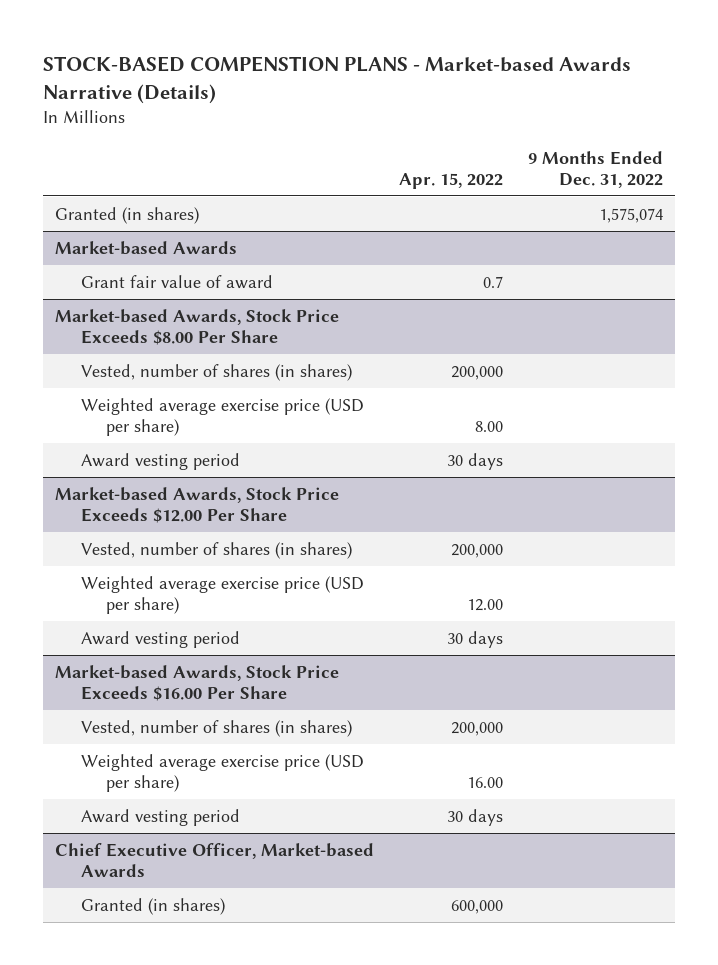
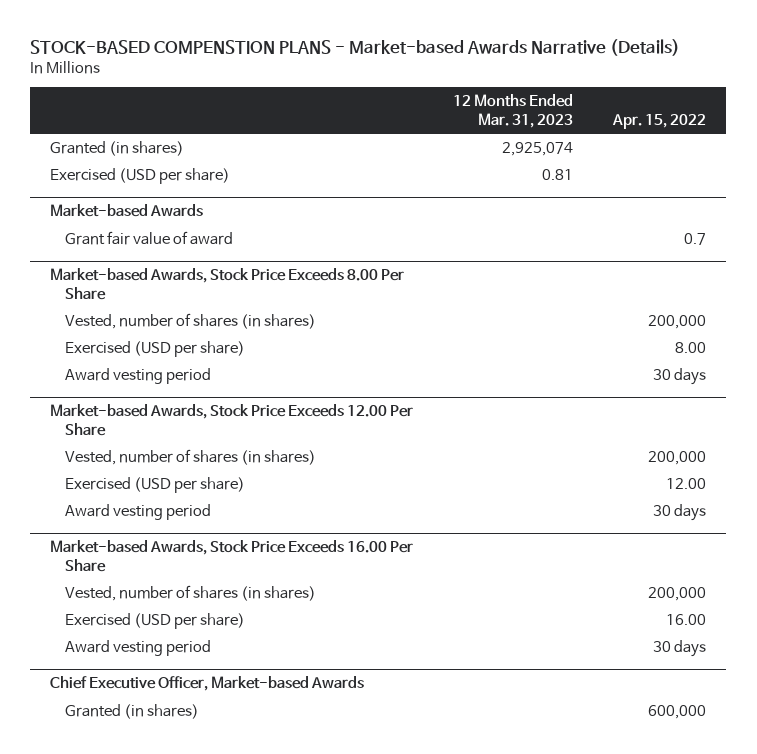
- | Apr. 15, 2022 | 9 Months Ended Dec. 31, 2022
+ | 12 Months Ended Mar. 31, 2023 | Apr. 15, 2022
+ Exercised (USD per share) | 0.81 |
- Market-based Awards, Stock Price Exceeds $8.00 Per Share
+ Market-based Awards, Stock Price Exceeds 8.00 Per Share
- Weighted average exercise price (USD per share) | 8.00 |
+ Exercised (USD per share) | | 8.00
- Market-based Awards, Stock Price Exceeds $12.00 Per Share
+ Market-based Awards, Stock Price Exceeds 12.00 Per Share
- Weighted average exercise price (USD per share) | 12.00 |
+ Exercised (USD per share) | | 12.00
- Market-based Awards, Stock Price Exceeds $16.00 Per Share
+ Market-based Awards, Stock Price Exceeds 16.00 Per Share
- Weighted average exercise price (USD per share) | 16.00 |
+ Exercised (USD per share) | | 16.00

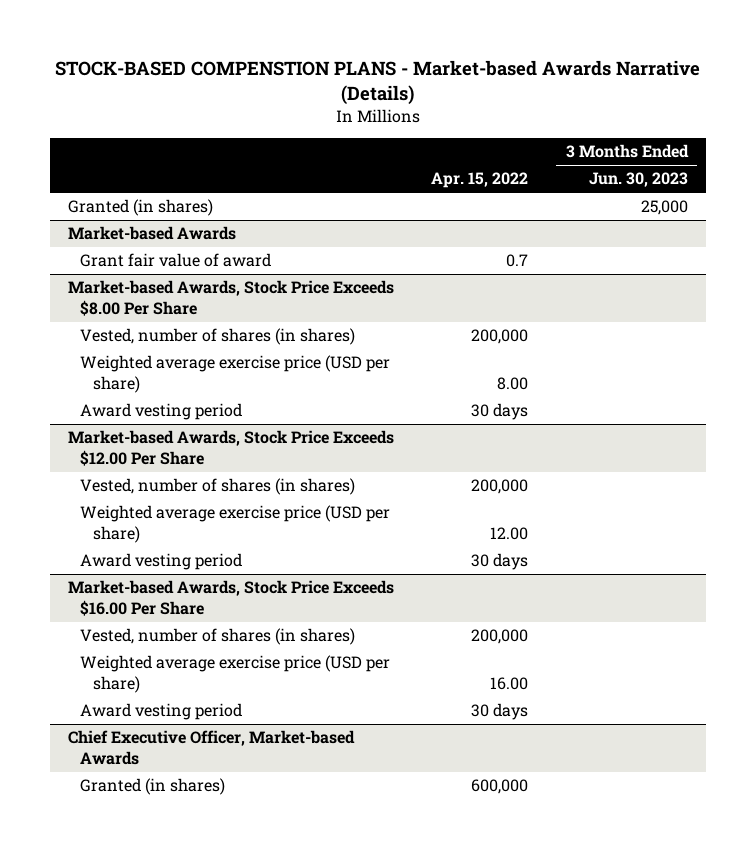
- | 12 Months Ended Mar. 31, 2023 | Apr. 15, 2022
+ | Apr. 15, 2022 | 3 Months Ended Jun. 30, 2023
- Exercised (USD per share) | 0.81 |
- Market-based Awards, Stock Price Exceeds 8.00 Per Share
+ Market-based Awards, Stock Price Exceeds $8.00 Per Share
- Exercised (USD per share) | | 8.00
+ Weighted average exercise price (USD per share) | 8.00 |
- Market-based Awards, Stock Price Exceeds 12.00 Per Share
+ Market-based Awards, Stock Price Exceeds $12.00 Per Share
- Exercised (USD per share) | | 12.00
+ Weighted average exercise price (USD per share) | 12.00 |
- Market-based Awards, Stock Price Exceeds 16.00 Per Share
+ Market-based Awards, Stock Price Exceeds $16.00 Per Share
- Exercised (USD per share) | | 16.00
+ Weighted average exercise price (USD per share) | 16.00 |

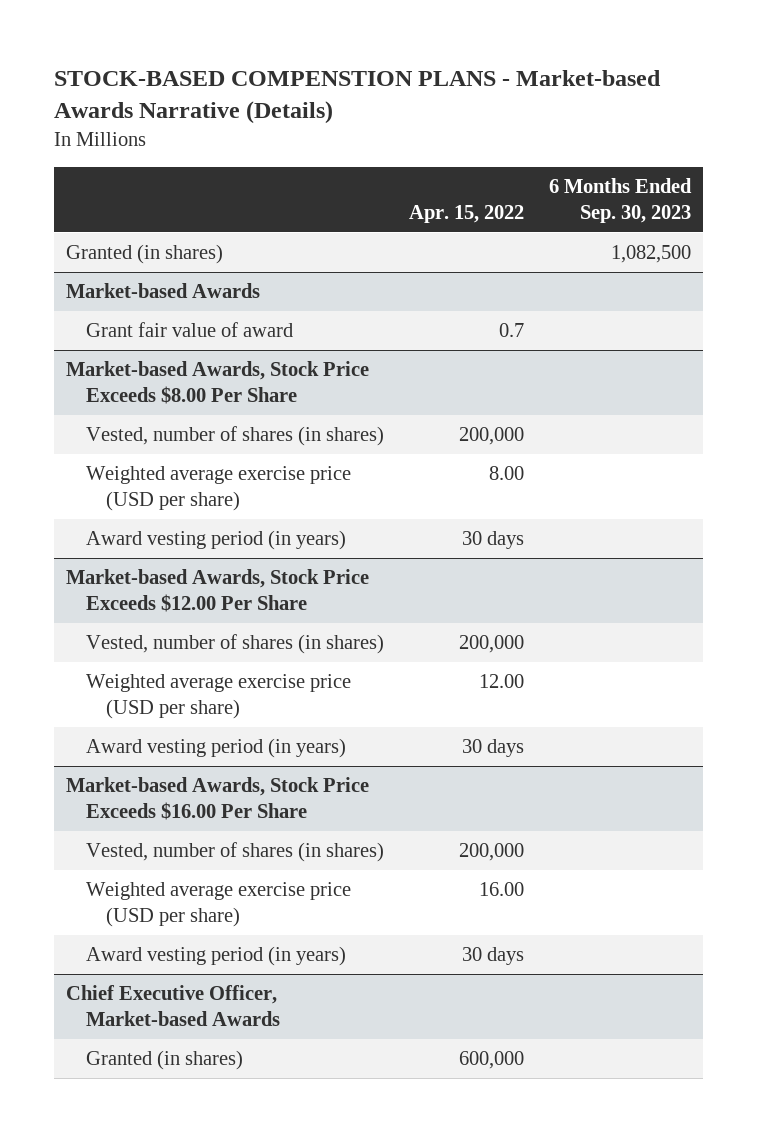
- | Apr. 15, 2022 | 3 Months Ended Jun. 30, 2023
+ | Apr. 15, 2022 | 6 Months Ended Sep. 30, 2023
@ Market-based Awards, Stock Price Exceeds $8.00 Per Share
- Award vesting period | 30 days |
+ Award vesting period (in years) | 30 days |
@ Market-based Awards, Stock Price Exceeds $12.00 Per Share
- Award vesting period | 30 days |
+ Award vesting period (in years) | 30 days |
@ Market-based Awards, Stock Price Exceeds $16.00 Per Share
- Award vesting period | 30 days |
+ Award vesting period (in years) | 30 days |

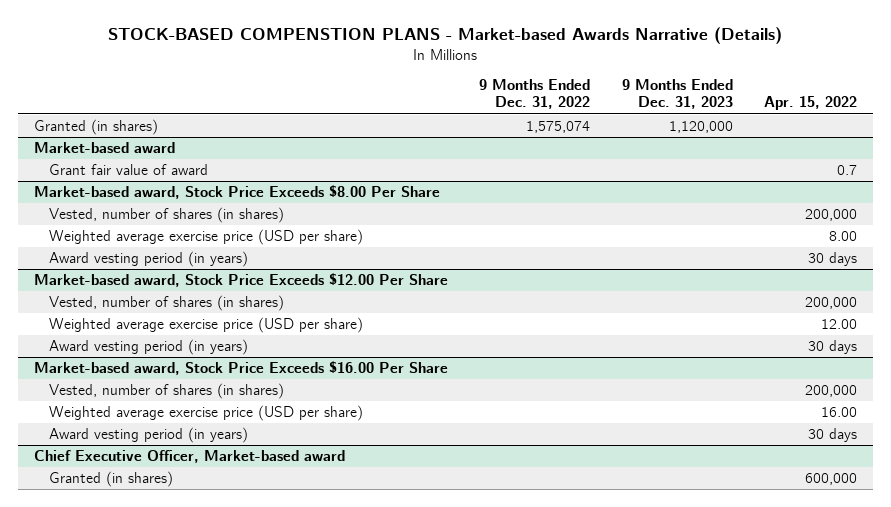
- | Apr. 15, 2022 | 6 Months Ended Sep. 30, 2023
+ | 9 Months Ended Dec. 31, 2022 | 9 Months Ended Dec. 31, 2023 | Apr. 15, 2022
- Market-based Awards
+ Market-based award
- Market-based Awards, Stock Price Exceeds $8.00 Per Share
+ Market-based award, Stock Price Exceeds $8.00 Per Share
- Market-based Awards, Stock Price Exceeds $12.00 Per Share
+ Market-based award, Stock Price Exceeds $12.00 Per Share
- Market-based Awards, Stock Price Exceeds $16.00 Per Share
+ Market-based award, Stock Price Exceeds $16.00 Per Share
- Chief Executive Officer, Market-based Awards
+ Chief Executive Officer, Market-based award

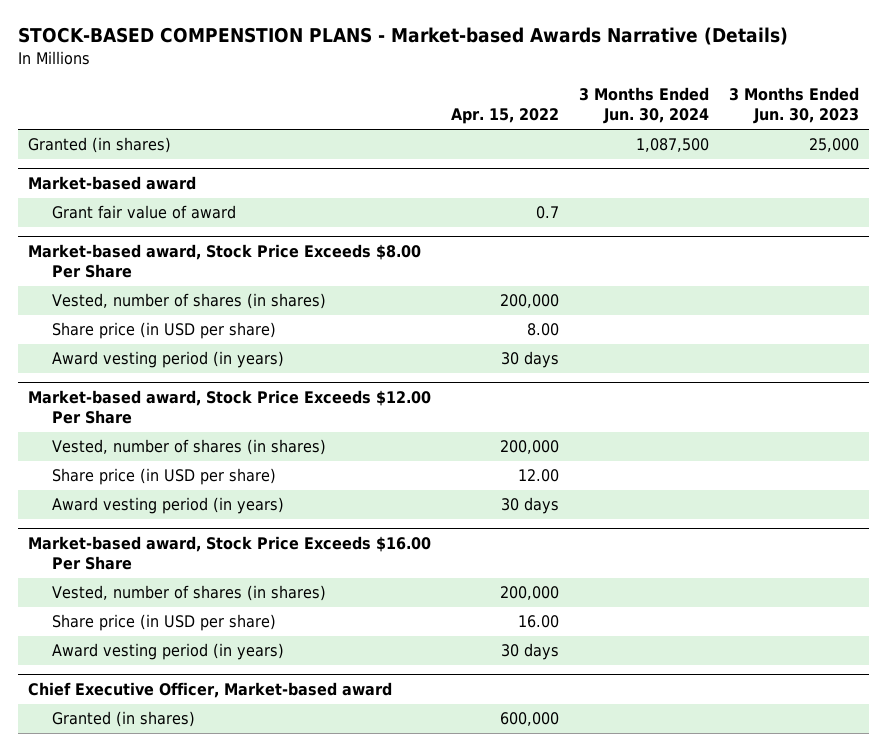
- | 9 Months Ended Dec. 31, 2022 | 9 Months Ended Dec. 31, 2023 | Apr. 15, 2022
+ | Apr. 15, 2022 | 3 Months Ended Jun. 30, 2024 | 3 Months Ended Jun. 30, 2023
@ Market-based award, Stock Price Exceeds $8.00 Per Share
- Weighted average exercise price (USD per share) | | | 8.00
+ Share price (in USD per share) | 8.00 | |
@ Market-based award, Stock Price Exceeds $12.00 Per Share
- Weighted average exercise price (USD per share) | | | 12.00
+ Share price (in USD per share) | 12.00 | |
@ Market-based award, Stock Price Exceeds $16.00 Per Share
- Weighted average exercise price (USD per share) | | | 16.00
+ Share price (in USD per share) | 16.00 | |

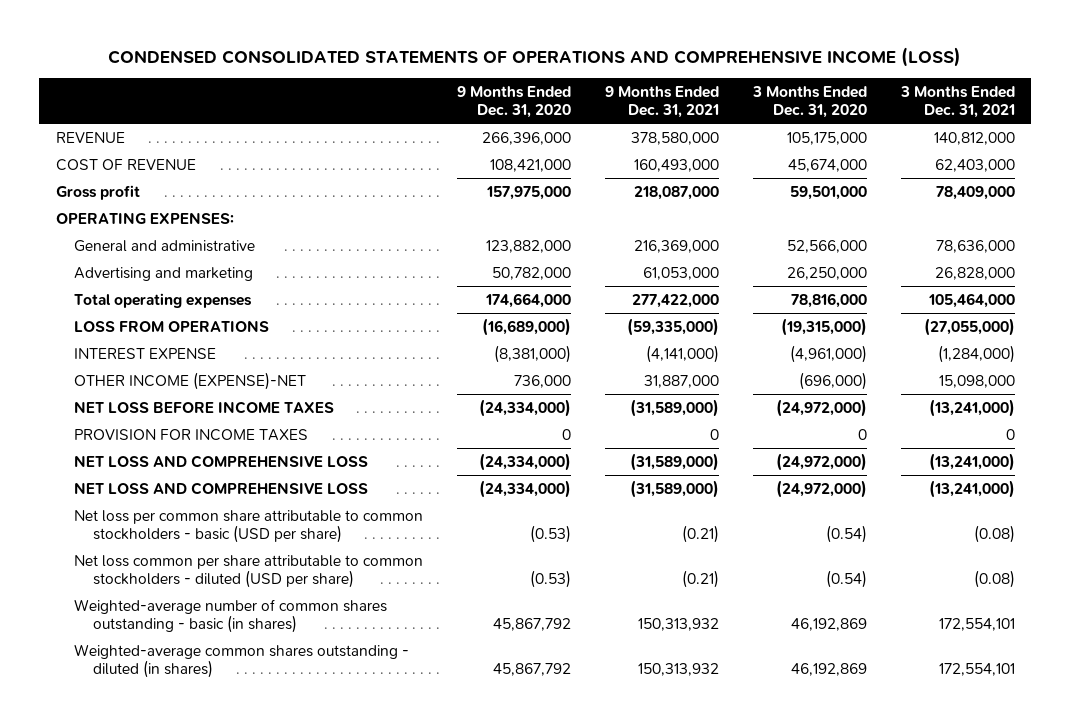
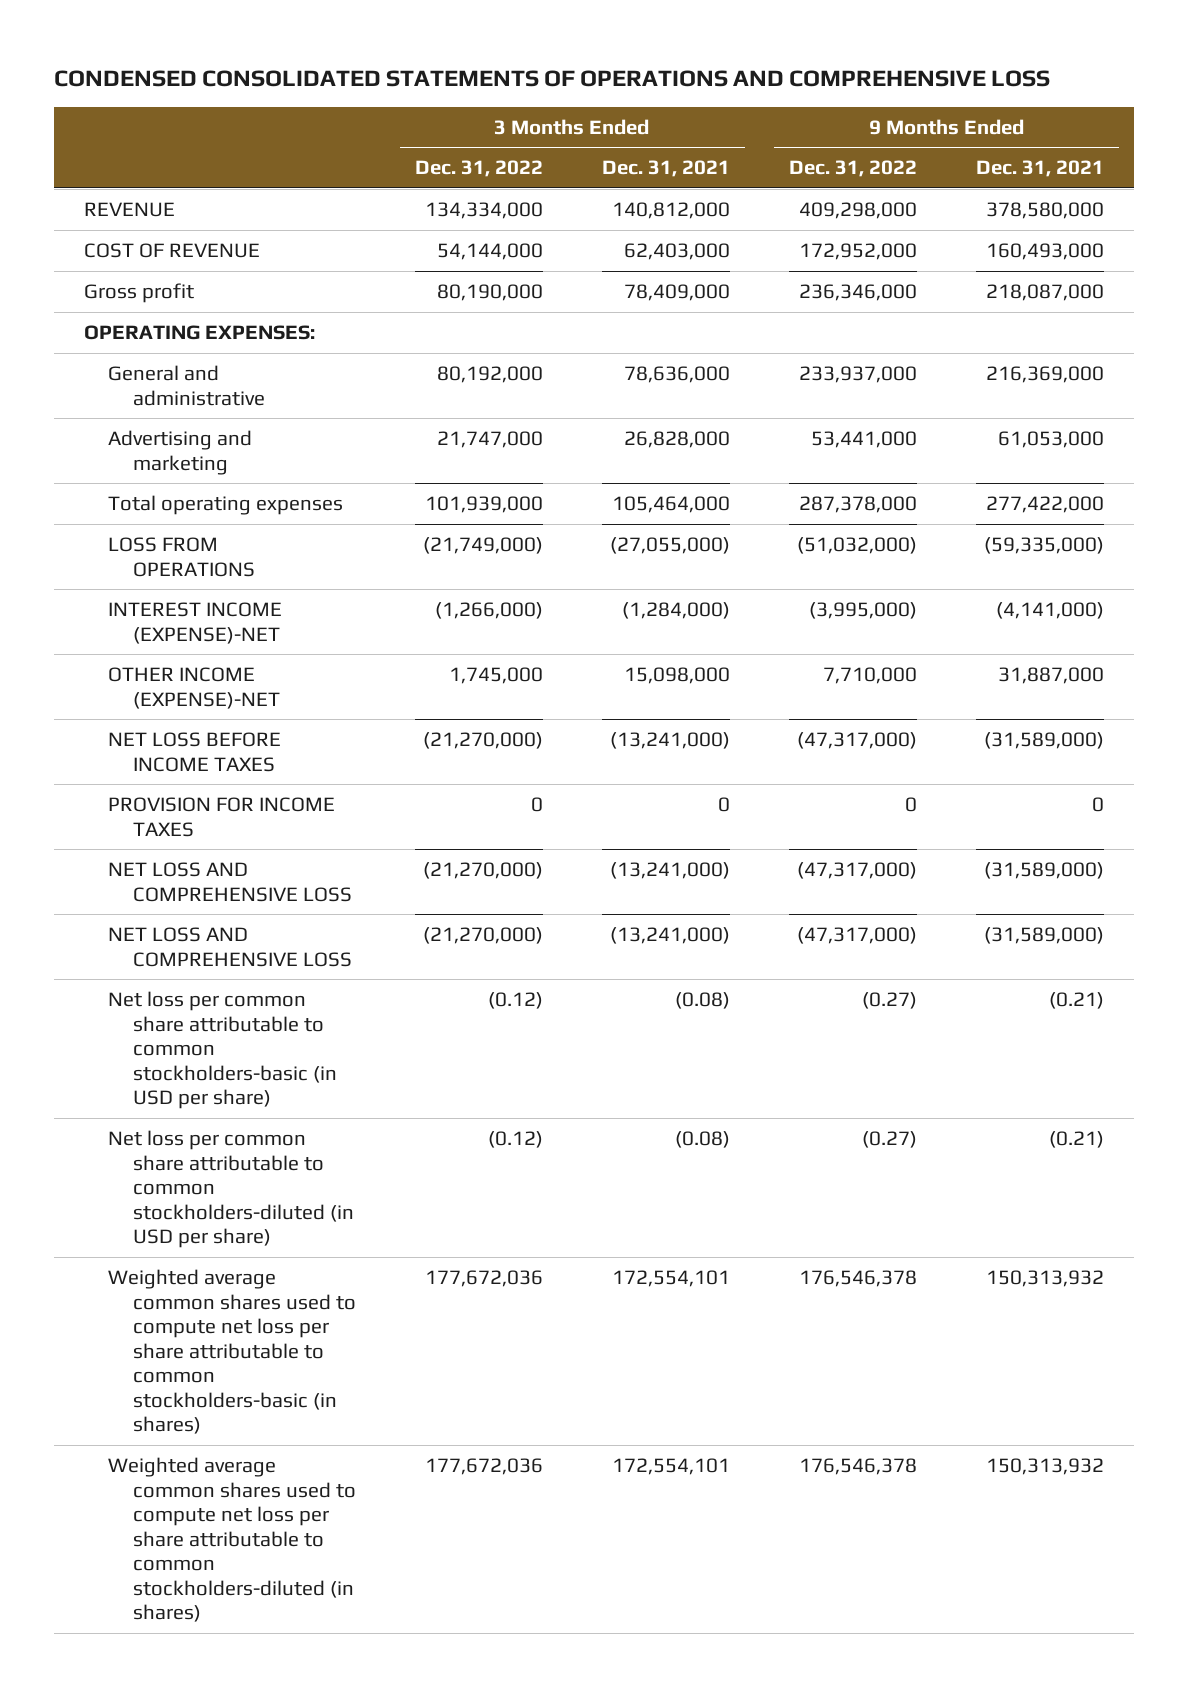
- CONDENSED CONSOLIDATED STATEMENTS OF OPERATIONS AND COMPREHENSIVE INCOME (LOSS)
+ CONDENSED CONSOLIDATED STATEMENTS OF OPERATIONS AND COMPREHENSIVE LOSS
- | 9 Months Ended Dec. 31, 2020 | 9 Months Ended Dec. 31, 2021 | 3 Months Ended Dec. 31, 2020 | 3 Months Ended Dec. 31, 2021
+ | 3 Months Ended Dec. 31, 2022 | 3 Months Ended Dec. 31, 2021 | 9 Months Ended Dec. 31, 2022 | 9 Months Ended Dec. 31, 2021
- INTEREST EXPENSE | (8,381,000) | (4,141,000) | (4,961,000) | (1,284,000)
+ INTEREST INCOME (EXPENSE)-NET | (1,266,000) | (1,284,000) | (3,995,000) | (4,141,000)
- Net loss per common share attributable to common stockholders - basic (USD per share) | (0.53) | (0.21) | (0.54) | (0.08)
- Net loss common per share attributable to common stockholders - diluted (USD per share) | (0.53) | (0.21) | (0.54) | (0.08)
- Weighted-average number of common shares outstanding - basic (in shares) | 45,867,792 | 150,313,932 | 46,192,869 | 172,554,101
- Weighted-average common shares outstanding - diluted (in shares) | 45,867,792 | 150,313,932 | 46,192,869 | 172,554,101
+ Net loss per common share attributable to common stockholders-basic (in USD per share) | (0.12) | (0.08) | (0.27) | (0.21)
+ Net loss per common share attributable to common stockholders-diluted (in USD per share) | (0.12) | (0.08) | (0.27) | (0.21)
+ Weighted average common shares used to compute net loss per share attributable to common stockholders-basic (in shares) | 177,672,036 | 172,554,101 | 176,546,378 | 150,313,932
+ Weighted average common shares used to compute net loss per share attributable to common stockholders-diluted (in shares) | 177,672,036 | 172,554,101 | 176,546,378 | 150,313,932

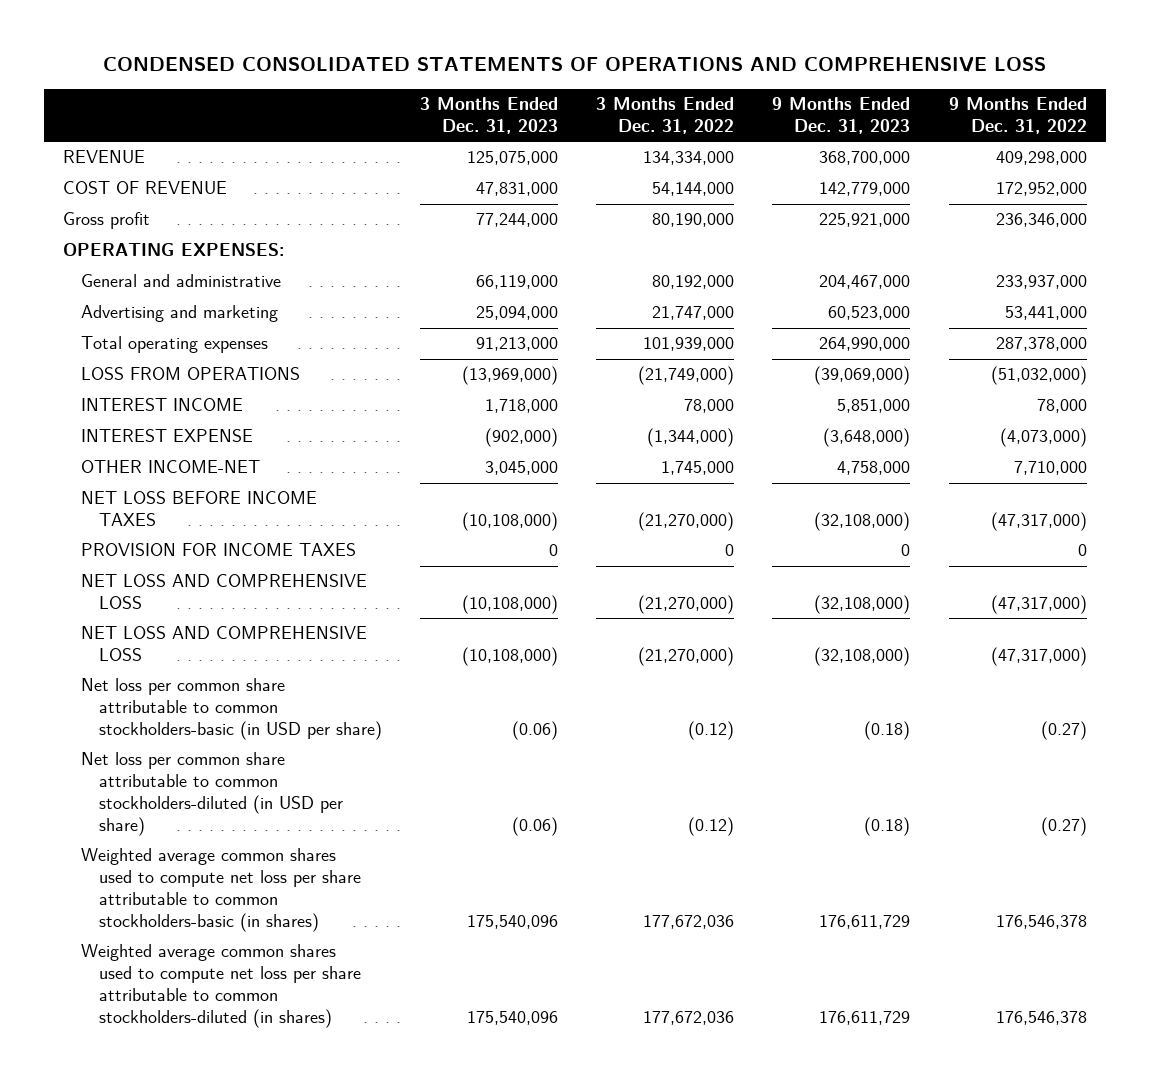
- | 3 Months Ended Dec. 31, 2022 | 3 Months Ended Dec. 31, 2021 | 9 Months Ended Dec. 31, 2022 | 9 Months Ended Dec. 31, 2021
+ | 3 Months Ended Dec. 31, 2023 | 3 Months Ended Dec. 31, 2022 | 9 Months Ended Dec. 31, 2023 | 9 Months Ended Dec. 31, 2022
- INTEREST INCOME (EXPENSE)-NET | (1,266,000) | (1,284,000) | (3,995,000) | (4,141,000)
- OTHER INCOME (EXPENSE)-NET | 1,745,000 | 15,098,000 | 7,710,000 | 31,887,000
+ INTEREST INCOME | 1,718,000 | 78,000 | 5,851,000 | 78,000
+ INTEREST EXPENSE | (902,000) | (1,344,000) | (3,648,000) | (4,073,000)
+ OTHER INCOME-NET | 3,045,000 | 1,745,000 | 4,758,000 | 7,710,000

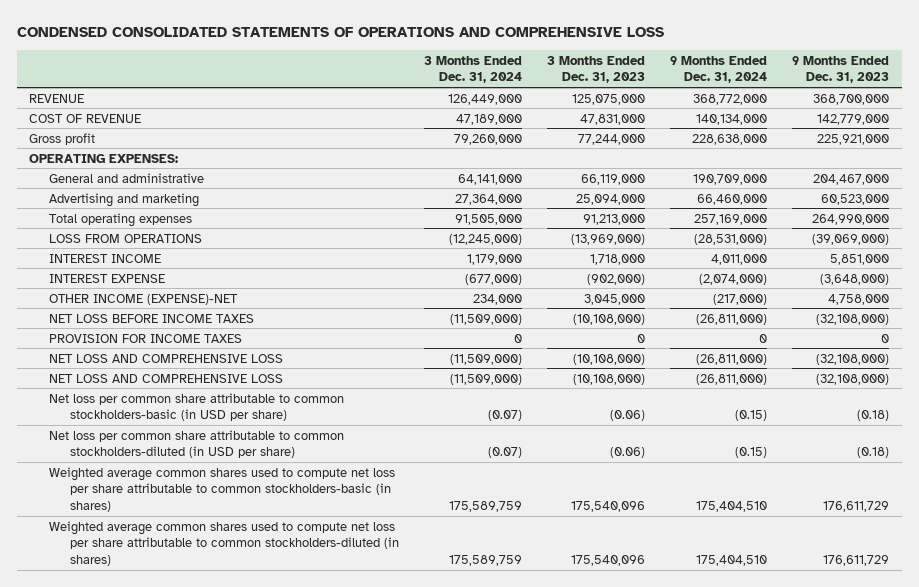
- | 3 Months Ended Dec. 31, 2023 | 3 Months Ended Dec. 31, 2022 | 9 Months Ended Dec. 31, 2023 | 9 Months Ended Dec. 31, 2022
+ | 3 Months Ended Dec. 31, 2024 | 3 Months Ended Dec. 31, 2023 | 9 Months Ended Dec. 31, 2024 | 9 Months Ended Dec. 31, 2023
- OTHER INCOME-NET | 3,045,000 | 1,745,000 | 4,758,000 | 7,710,000
+ OTHER INCOME (EXPENSE)-NET | 234,000 | 3,045,000 | (217,000) | 4,758,000

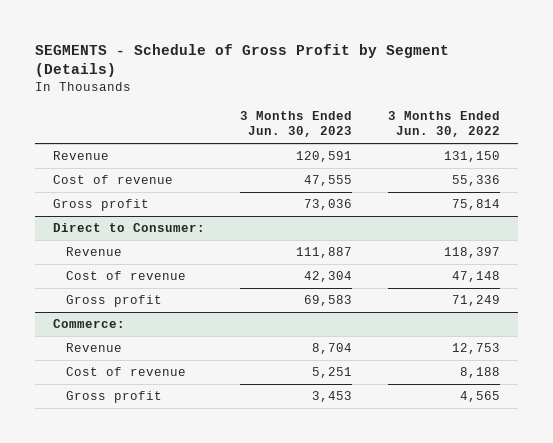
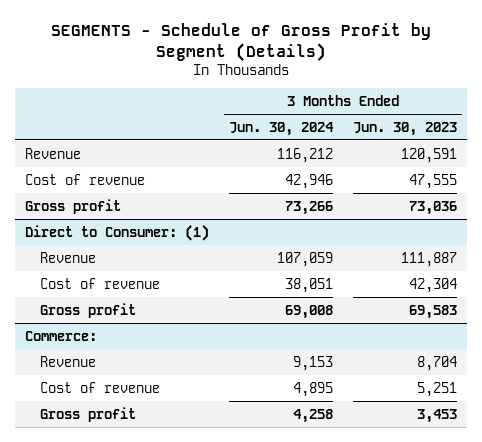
- | 3 Months Ended Jun. 30, 2023 | 3 Months Ended Jun. 30, 2022
+ | 3 Months Ended Jun. 30, 2024 | 3 Months Ended Jun. 30, 2023
- Direct to Consumer:
+ Direct to Consumer: (1)

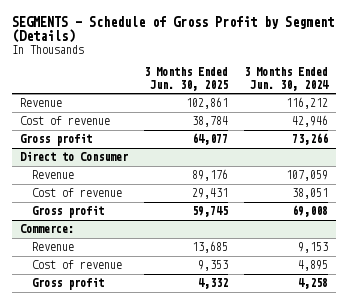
- | 3 Months Ended Jun. 30, 2024 | 3 Months Ended Jun. 30, 2023
+ | 3 Months Ended Jun. 30, 2025 | 3 Months Ended Jun. 30, 2024
- Direct to Consumer: (1)
+ Direct to Consumer

